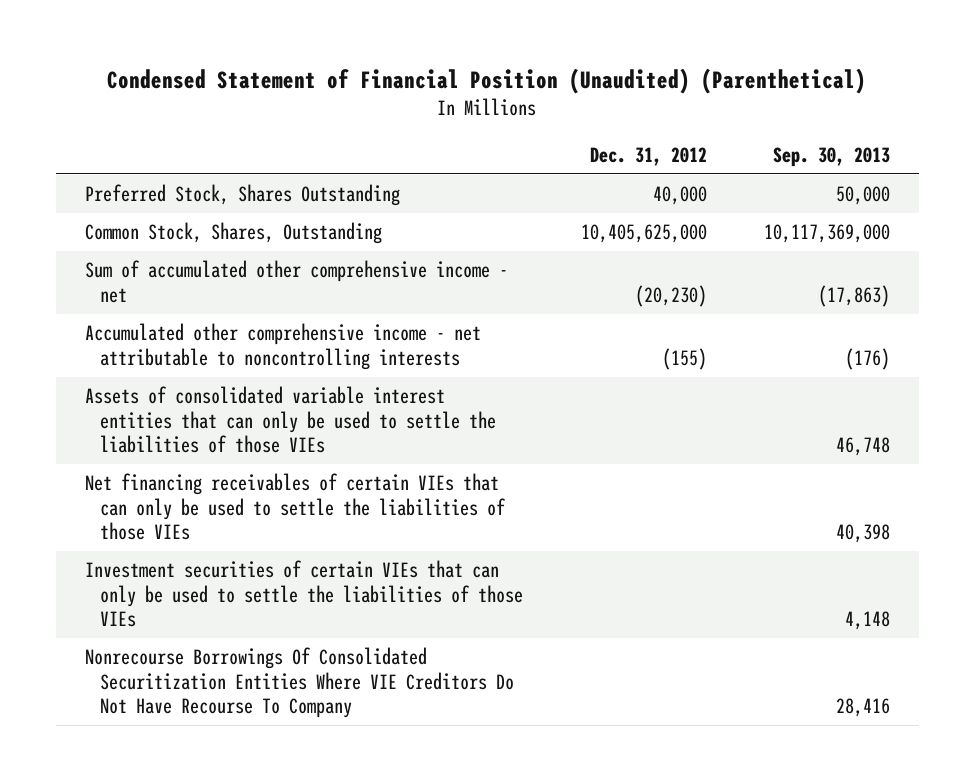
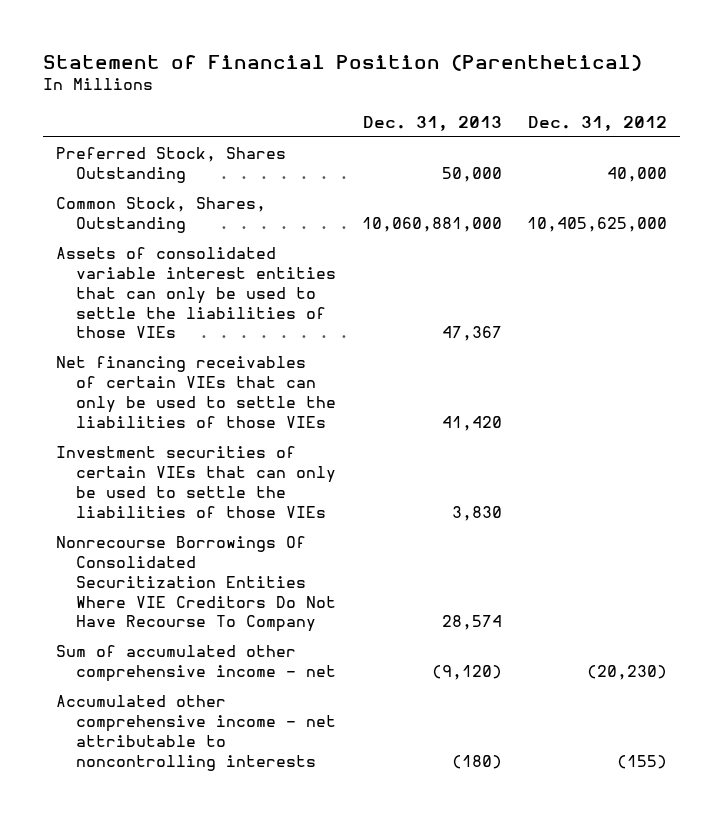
- Condensed Statement of Financial Position (Unaudited) (Parenthetical)
+ Statement of Financial Position (Parenthetical)
- | Dec. 31, 2012 | Sep. 30, 2013
+ | Dec. 31, 2013 | Dec. 31, 2012
moved down: Sum of accumulated other comprehensive income - net | (9,120) | (20,230)
moved down: Accumulated other comprehensive income - net attributable to noncontrolling interests | (180) | (155)

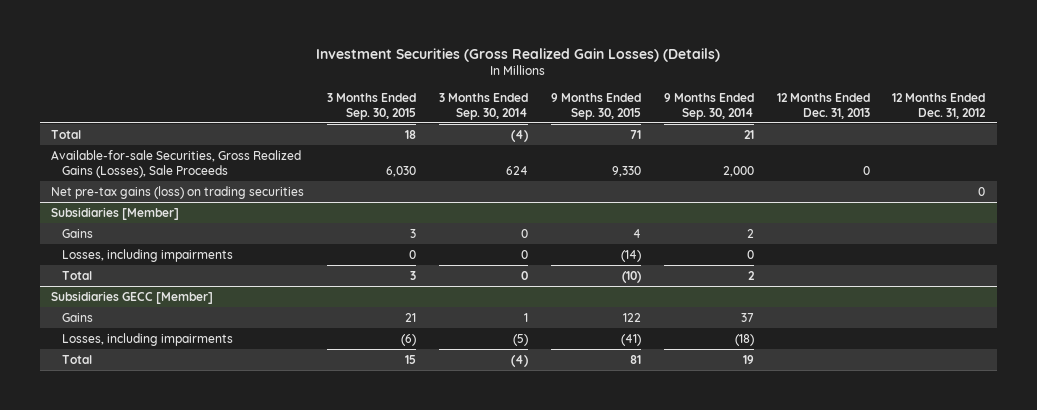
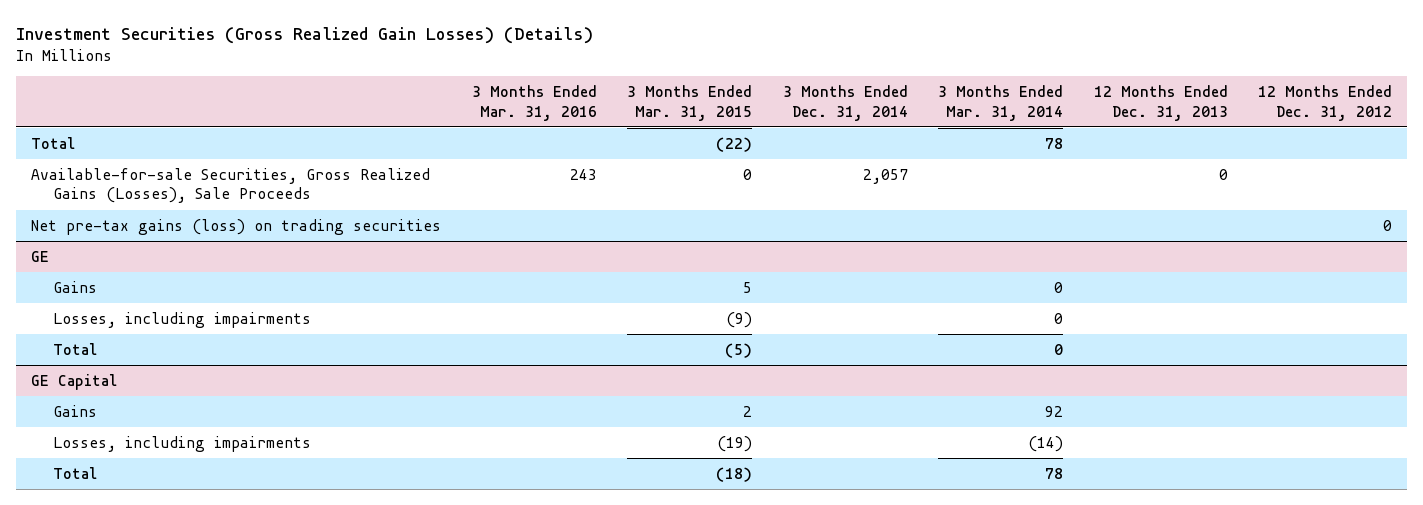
- | 3 Months Ended Sep. 30, 2015 | 3 Months Ended Sep. 30, 2014 | 9 Months Ended Sep. 30, 2015 | 9 Months Ended Sep. 30, 2014 | 12 Months Ended Dec. 31, 2013 | 12 Months Ended Dec. 31, 2012
+ | 3 Months Ended Mar. 31, 2016 | 3 Months Ended Mar. 31, 2015 | 3 Months Ended Dec. 31, 2014 | 3 Months Ended Mar. 31, 2014 | 12 Months Ended Dec. 31, 2013 | 12 Months Ended Dec. 31, 2012
- Subsidiaries [Member]
+ GE
- Subsidiaries GECC [Member]
+ GE Capital

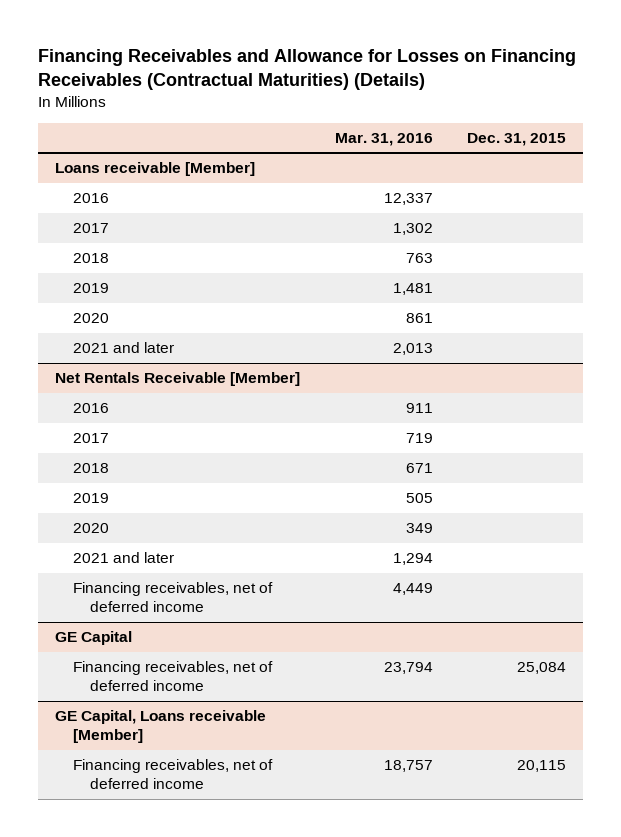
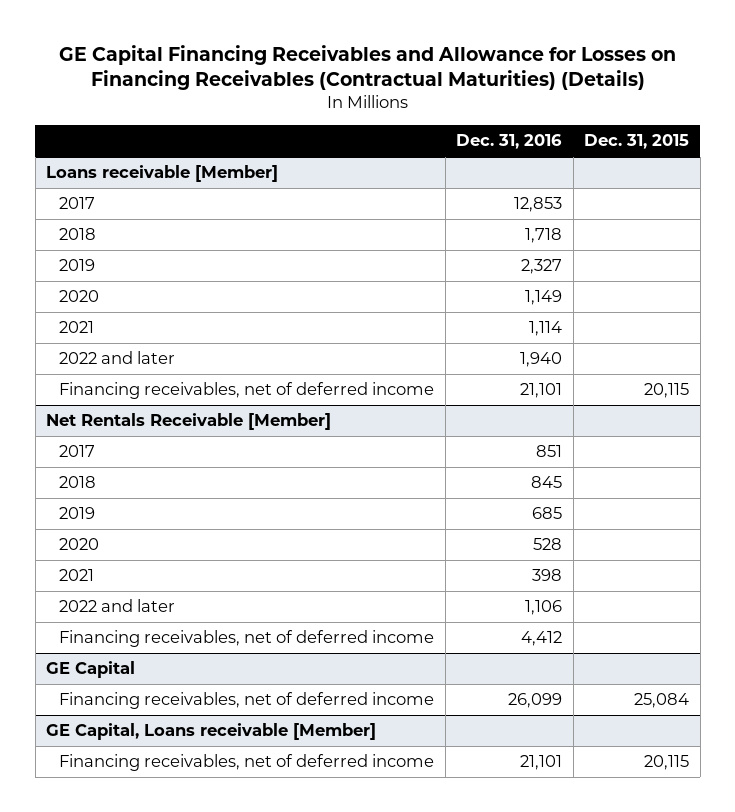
- Financing Receivables and Allowance for Losses on Financing Receivables (Contractual Maturities) (Details)
+ GE Capital Financing Receivables and Allowance for Losses on Financing Receivables (Contractual Maturities) (Details)
- | Mar. 31, 2016 | Dec. 31, 2015
+ | Dec. 31, 2016 | Dec. 31, 2015
@ Loans receivable [Member]
- 2016 | 12,337 |
- 2021 and later | 2,013 |
+ 2021 | 1,114 |
+ 2022 and later | 1,940 |
+ Financing receivables, net of deferred income | 21,101 | 20,115
@ Net Rentals Receivable [Member]
- 2016 | 911 |
- 2021 and later | 1,294 |
+ 2021 | 398 |
+ 2022 and later | 1,106 |

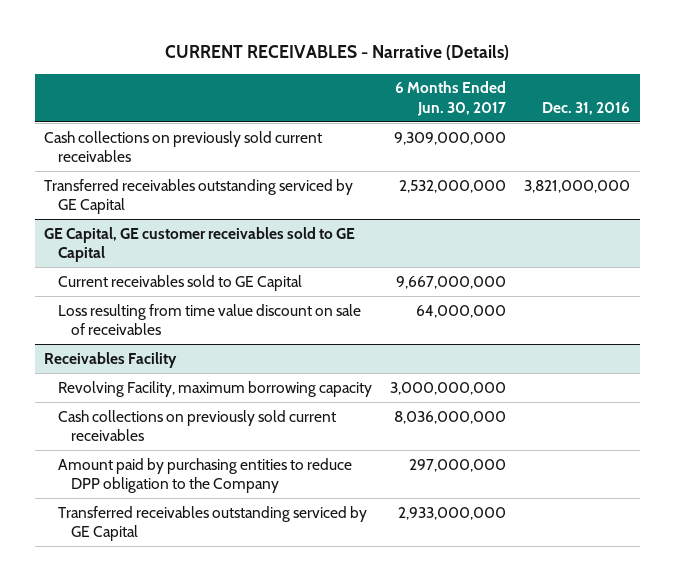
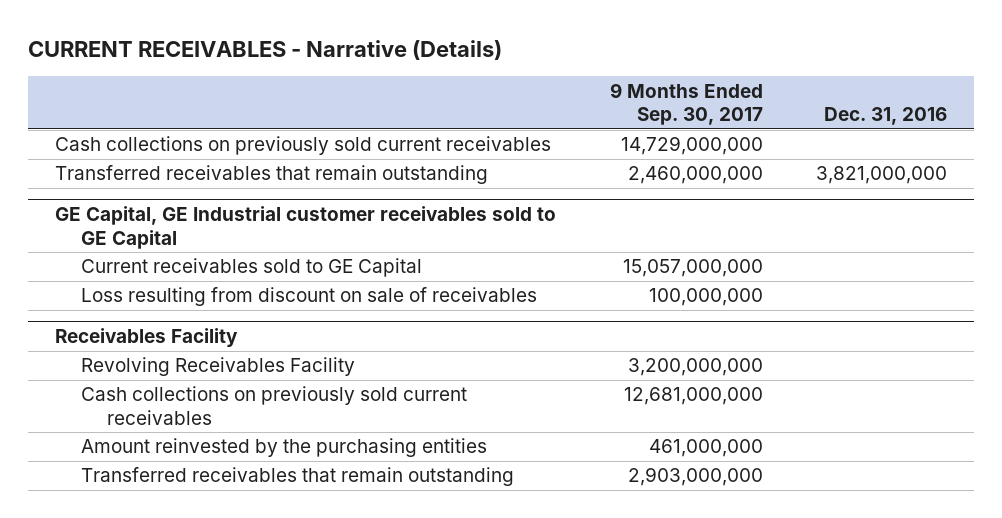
- | 6 Months Ended Jun. 30, 2017 | Dec. 31, 2016
+ | 9 Months Ended Sep. 30, 2017 | Dec. 31, 2016
- Transferred receivables outstanding serviced by GE Capital | 2,532,000,000 | 3,821,000,000
- GE Capital, GE customer receivables sold to GE Capital
+ Transferred receivables that remain outstanding | 2,460,000,000 | 3,821,000,000
+ GE Capital, GE Industrial customer receivables sold to GE Capital
- Loss resulting from time value discount on sale of receivables | 64,000,000 |
+ Loss resulting from discount on sale of receivables | 100,000,000 |
@ Receivables Facility
- Revolving Facility, maximum borrowing capacity | 3,000,000,000 |
+ Revolving Receivables Facility | 3,200,000,000 |
- Amount paid by purchasing entities to reduce DPP obligation to the Company | 297,000,000 |
- Transferred receivables outstanding serviced by GE Capital | 2,933,000,000 |
+ Amount reinvested by the purchasing entities | 461,000,000 |
+ Transferred receivables that remain outstanding | 2,903,000,000 |

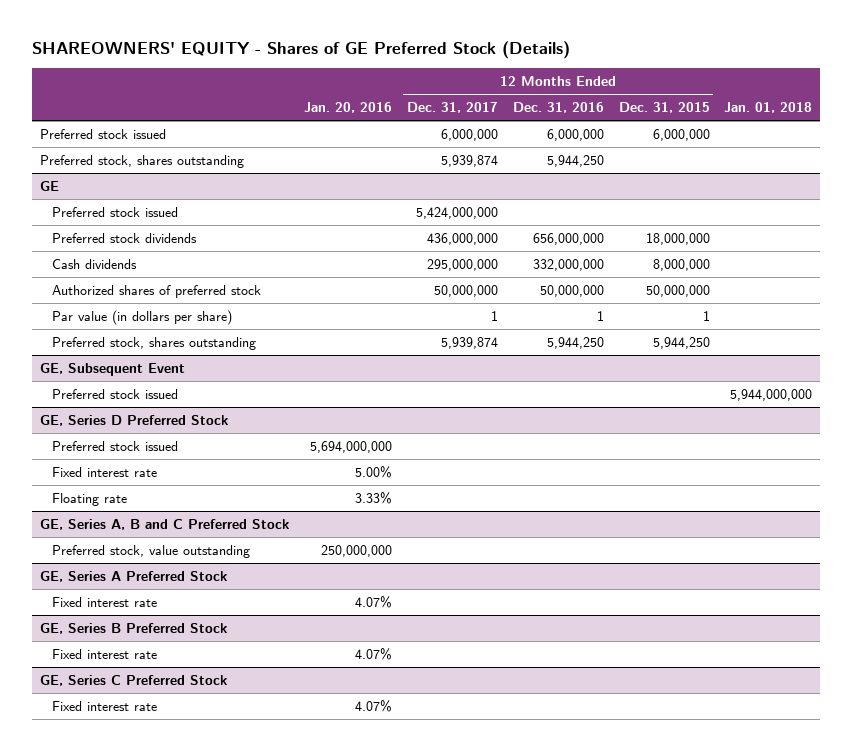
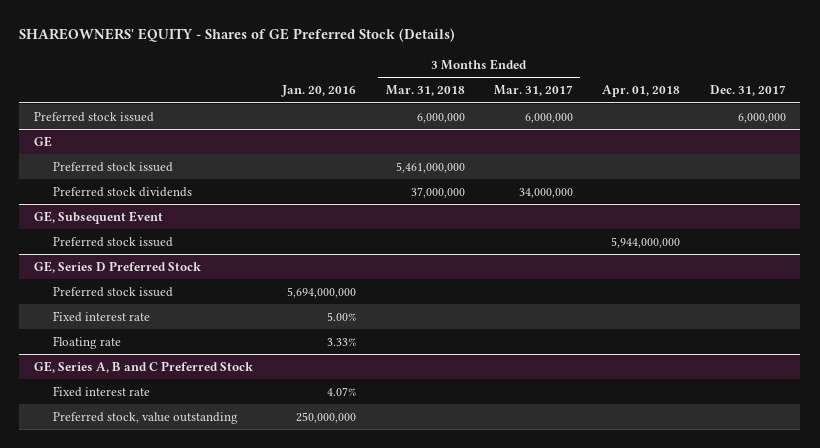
- | Jan. 20, 2016 | 12 Months Ended Dec. 31, 2017 | 12 Months Ended Dec. 31, 2016 | 12 Months Ended Dec. 31, 2015 | Jan. 01, 2018
+ | Jan. 20, 2016 | 3 Months Ended Mar. 31, 2018 | 3 Months Ended Mar. 31, 2017 | Apr. 01, 2018 | Dec. 31, 2017
- Preferred stock, shares outstanding | | 5,939,874 | 5,944,250 | |
@ GE
- Cash dividends | | 295,000,000 | 332,000,000 | 8,000,000 |
- Authorized shares of preferred stock | | 50,000,000 | 50,000,000 | 50,000,000 |
- Par value (in dollars per share) | | 1 | 1 | 1 |
- Preferred stock, shares outstanding | | 5,939,874 | 5,944,250 | 5,944,250 |
@ GE, Series A, B and C Preferred Stock
+ Fixed interest rate | 4.07% | | | |
- GE, Series A Preferred Stock
- Fixed interest rate | 4.07% | | | |
- GE, Series B Preferred Stock
- Fixed interest rate | 4.07% | | | |
- GE, Series C Preferred Stock
- Fixed interest rate | 4.07% | | | |

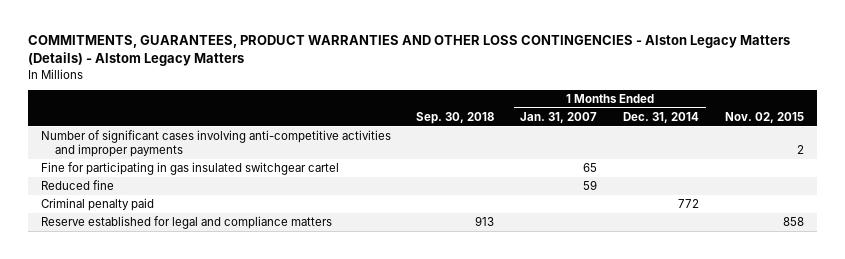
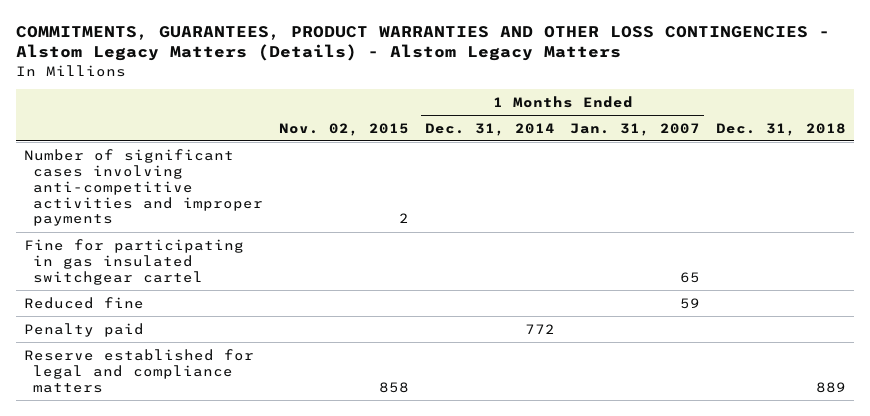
- COMMITMENTS, GUARANTEES, PRODUCT WARRANTIES AND OTHER LOSS CONTINGENCIES - Alston Legacy Matters (Details) - Alstom Legacy Matters
+ COMMITMENTS, GUARANTEES, PRODUCT WARRANTIES AND OTHER LOSS CONTINGENCIES - Alstom Legacy Matters (Details) - Alstom Legacy Matters
- | Sep. 30, 2018 | 1 Months Ended Jan. 31, 2007 | 1 Months Ended Dec. 31, 2014 | Nov. 02, 2015
+ | Nov. 02, 2015 | 1 Months Ended Dec. 31, 2014 | 1 Months Ended Jan. 31, 2007 | Dec. 31, 2018
- Criminal penalty paid | | | 772 |
+ Penalty paid | | 772 | |

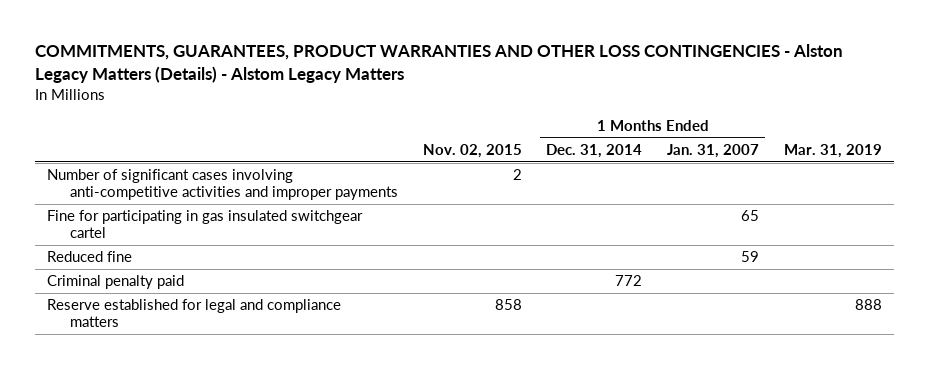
- COMMITMENTS, GUARANTEES, PRODUCT WARRANTIES AND OTHER LOSS CONTINGENCIES - Alstom Legacy Matters (Details) - Alstom Legacy Matters
+ COMMITMENTS, GUARANTEES, PRODUCT WARRANTIES AND OTHER LOSS CONTINGENCIES - Alston Legacy Matters (Details) - Alstom Legacy Matters
- | Nov. 02, 2015 | 1 Months Ended Dec. 31, 2014 | 1 Months Ended Jan. 31, 2007 | Dec. 31, 2018
+ | Nov. 02, 2015 | 1 Months Ended Dec. 31, 2014 | 1 Months Ended Jan. 31, 2007 | Mar. 31, 2019
- Penalty paid | | 772 | |
+ Criminal penalty paid | | 772 | |

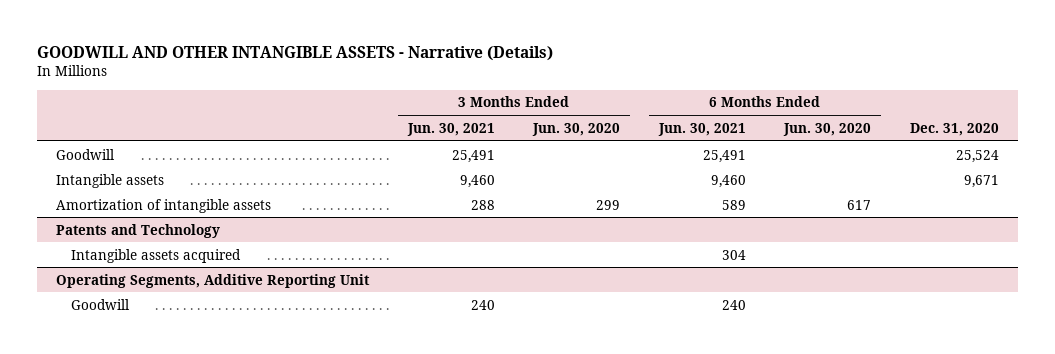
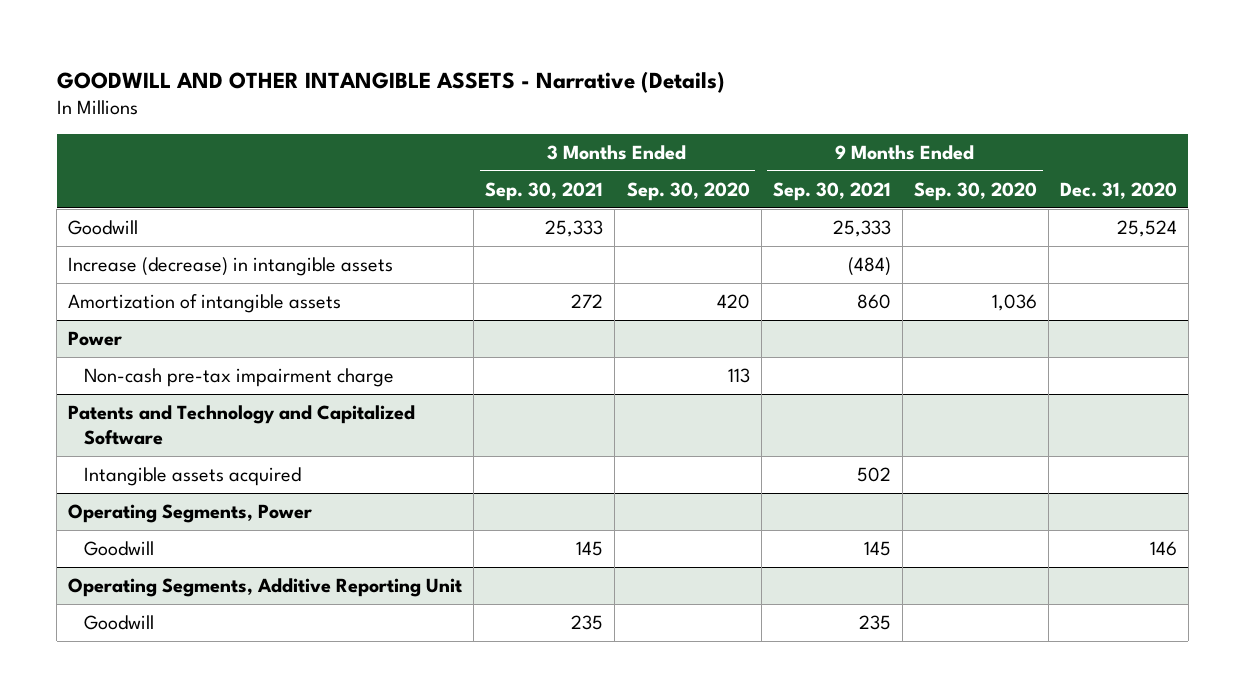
- | 3 Months Ended Jun. 30, 2021 | 3 Months Ended Jun. 30, 2020 | 6 Months Ended Jun. 30, 2021 | 6 Months Ended Jun. 30, 2020 | Dec. 31, 2020
+ | 3 Months Ended Sep. 30, 2021 | 3 Months Ended Sep. 30, 2020 | 9 Months Ended Sep. 30, 2021 | 9 Months Ended Sep. 30, 2020 | Dec. 31, 2020
- Intangible assets | 9,460 | | 9,460 | | 9,671
+ Increase (decrease) in intangible assets | | | (484) | |
- Patents and Technology
+ Power
+ Non-cash pre-tax impairment charge | | 113 | | |
+ Patents and Technology and Capitalized Software
+ Operating Segments, Power
+ Goodwill | 145 | | 145 | | 146

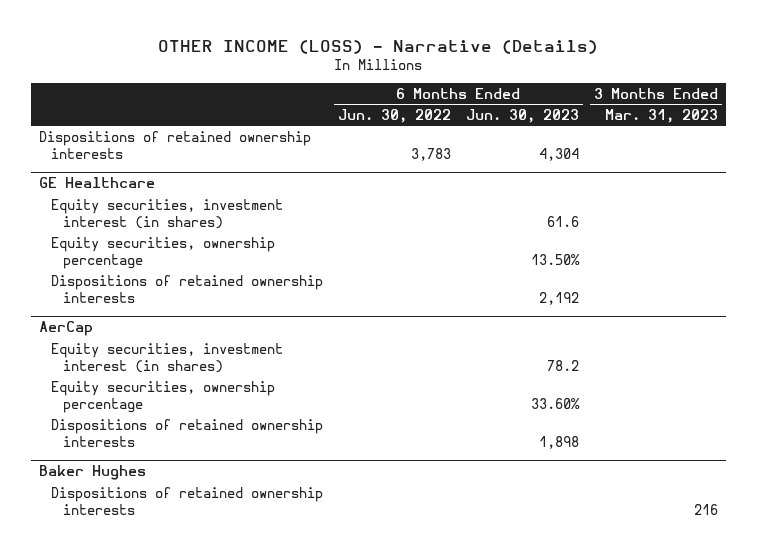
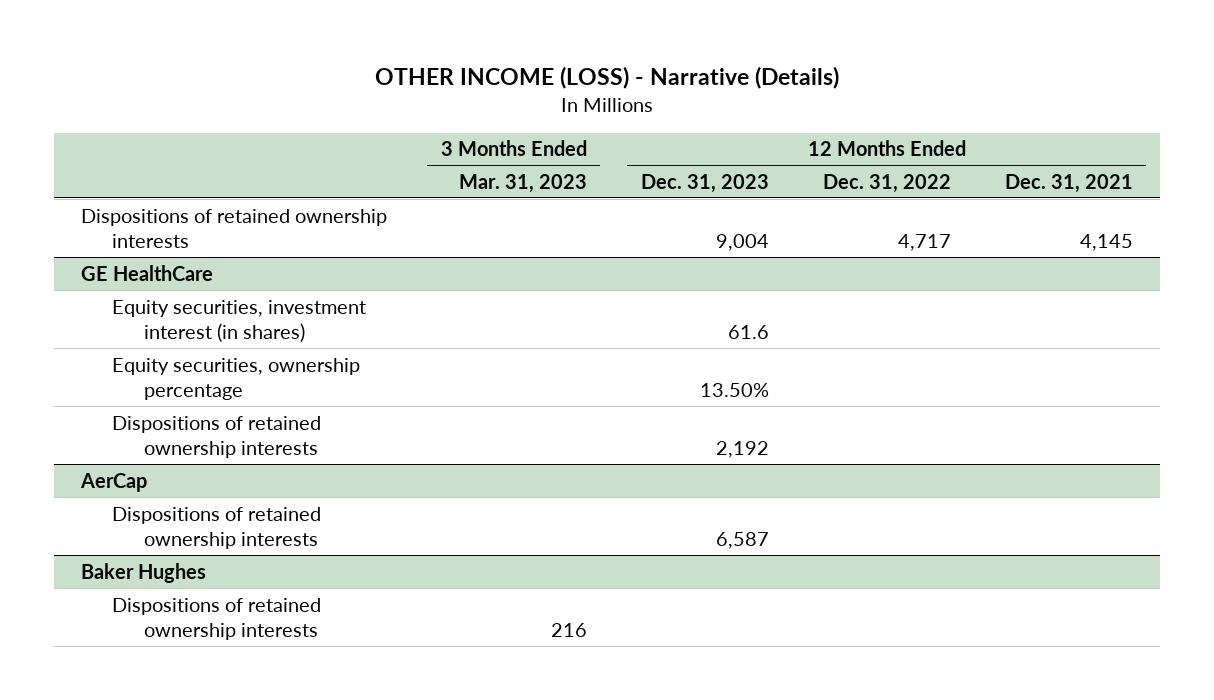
- | 6 Months Ended Jun. 30, 2022 | 6 Months Ended Jun. 30, 2023 | 3 Months Ended Mar. 31, 2023
+ | 3 Months Ended Mar. 31, 2023 | 12 Months Ended Dec. 31, 2023 | 12 Months Ended Dec. 31, 2022 | 12 Months Ended Dec. 31, 2021
- GE Healthcare
+ GE HealthCare
@ AerCap
- Equity securities, investment interest (in shares) | | 78.2 |
- Equity securities, ownership percentage | | 33.60% |

